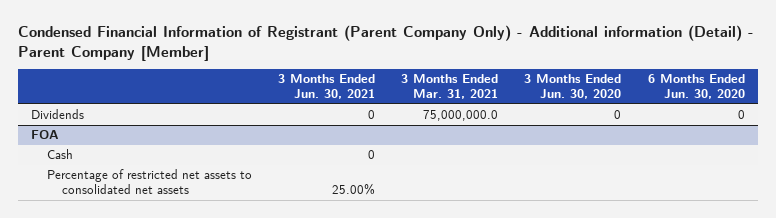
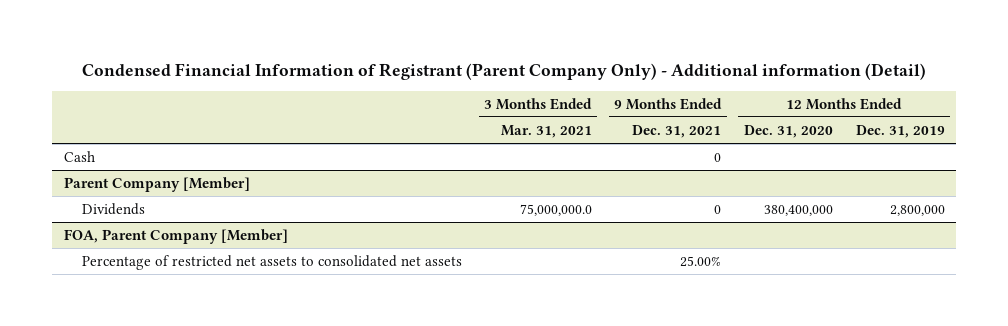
- Condensed Financial Information of Registrant (Parent Company Only) - Additional information (Detail) - Parent Company [Member]
+ Condensed Financial Information of Registrant (Parent Company Only) - Additional information (Detail)
- | 3 Months Ended Jun. 30, 2021 | 3 Months Ended Mar. 31, 2021 | 3 Months Ended Jun. 30, 2020 | 6 Months Ended Jun. 30, 2020
+ | 3 Months Ended Mar. 31, 2021 | 9 Months Ended Dec. 31, 2021 | 12 Months Ended Dec. 31, 2020 | 12 Months Ended Dec. 31, 2019
- Dividends | 0 | 75,000,000.0 | 0 | 0
- FOA
- Cash | 0 | | |
+ Cash | | 0 | |
+ Parent Company [Member]
+ Dividends | 75,000,000.0 | 0 | 380,400,000 | 2,800,000
+ FOA, Parent Company [Member]

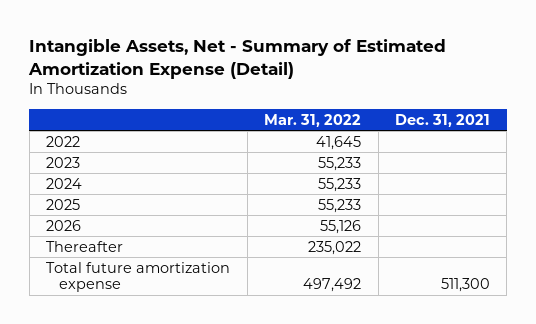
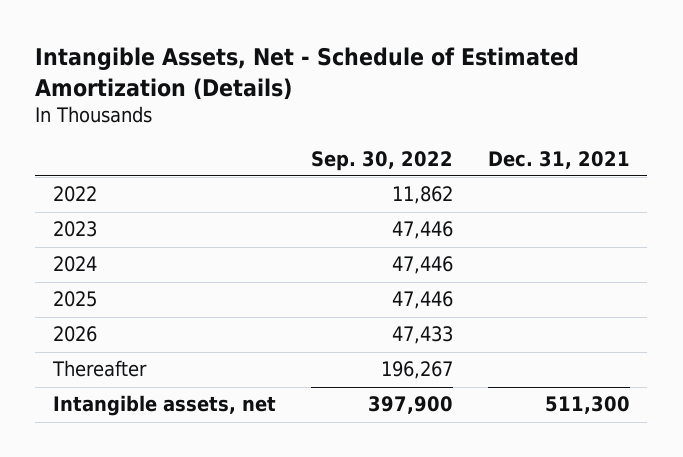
- Intangible Assets, Net - Summary of Estimated Amortization Expense (Detail)
+ Intangible Assets, Net - Schedule of Estimated Amortization (Details)
- | Mar. 31, 2022 | Dec. 31, 2021
+ | Sep. 30, 2022 | Dec. 31, 2021
- Total future amortization expense | 497,492 | 511,300
+ Intangible assets, net | 397,900 | 511,300

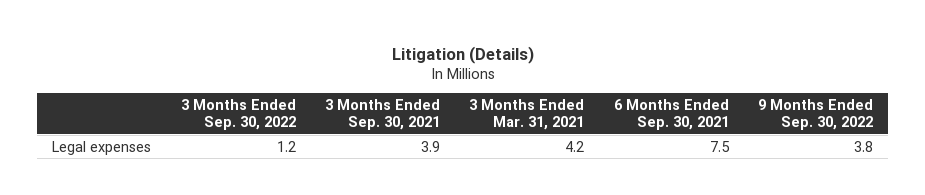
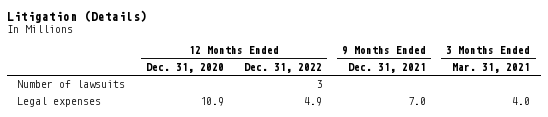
- | 3 Months Ended Sep. 30, 2022 | 3 Months Ended Sep. 30, 2021 | 3 Months Ended Mar. 31, 2021 | 6 Months Ended Sep. 30, 2021 | 9 Months Ended Sep. 30, 2022
+ | 12 Months Ended Dec. 31, 2020 | 12 Months Ended Dec. 31, 2022 | 9 Months Ended Dec. 31, 2021 | 3 Months Ended Mar. 31, 2021
- Legal expenses | 1.2 | 3.9 | 4.2 | 7.5 | 3.8
+ Number of lawsuits | | 3 | |
+ Legal expenses | 10.9 | 4.9 | 7.0 | 4.0

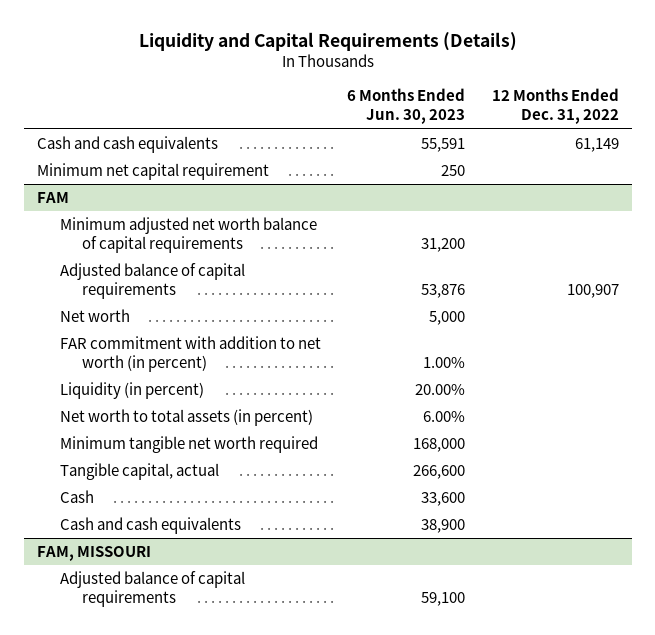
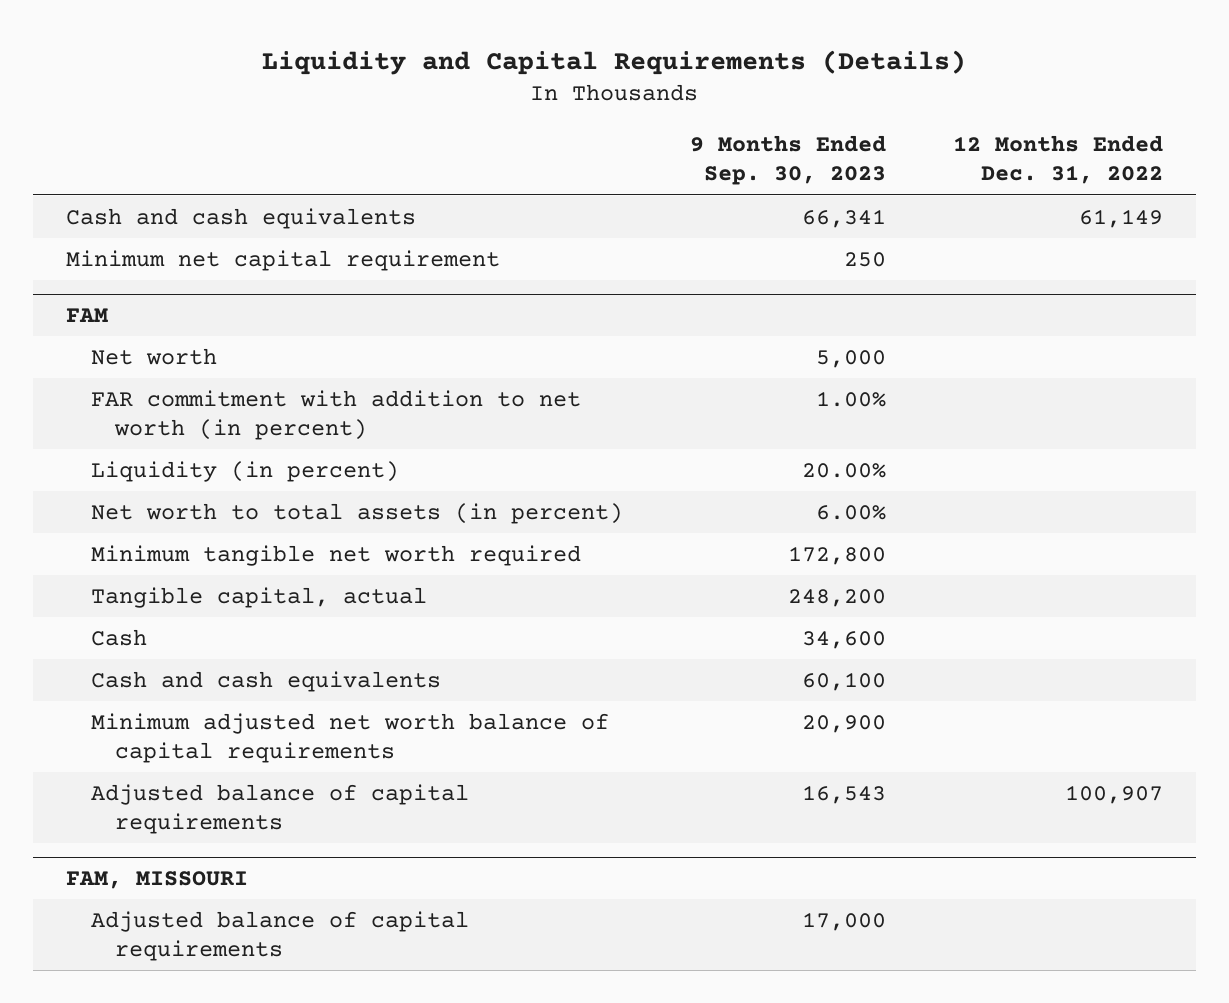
- | 6 Months Ended Jun. 30, 2023 | 12 Months Ended Dec. 31, 2022
+ | 9 Months Ended Sep. 30, 2023 | 12 Months Ended Dec. 31, 2022
@ FAM
moved down: Minimum adjusted net worth balance of capital requirements | 20,900 |
moved down: Adjusted balance of capital requirements | 16,543 | 100,907

